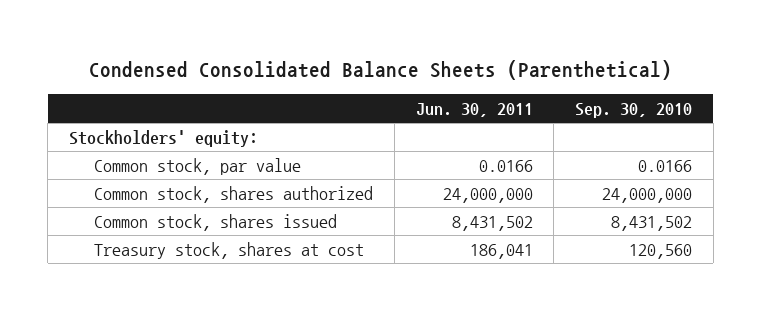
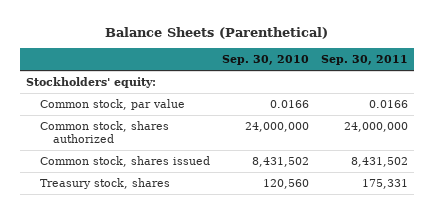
- Condensed Consolidated Balance Sheets (Parenthetical)
+ Balance Sheets (Parenthetical)
- | Jun. 30, 2011 | Sep. 30, 2010
+ | Sep. 30, 2010 | Sep. 30, 2011
- Treasury stock, shares at cost | 186,041 | 120,560
+ Treasury stock, shares | 120,560 | 175,331

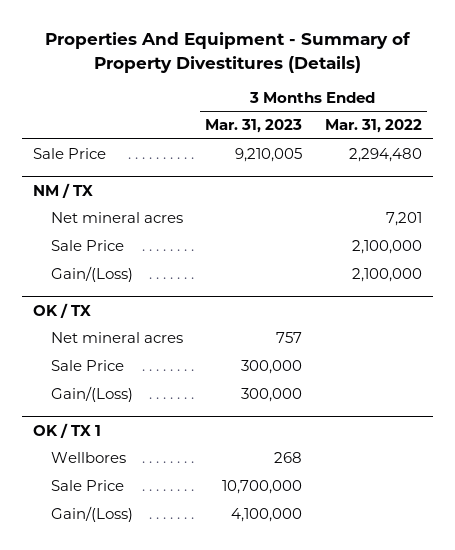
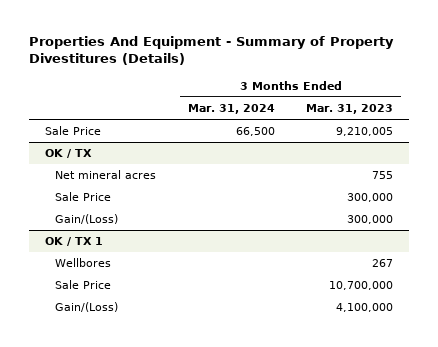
- | 3 Months Ended Mar. 31, 2023 | 3 Months Ended Mar. 31, 2022
+ | 3 Months Ended Mar. 31, 2024 | 3 Months Ended Mar. 31, 2023
- NM / TX
- Net mineral acres | | 7,201
- Sale Price | | 2,100,000
- Gain/(Loss) | | 2,100,000
@ OK / TX
- Net mineral acres | 757 |
+ Net mineral acres | | 755
@ OK / TX 1
- Wellbores | 268 |
+ Wellbores | | 267

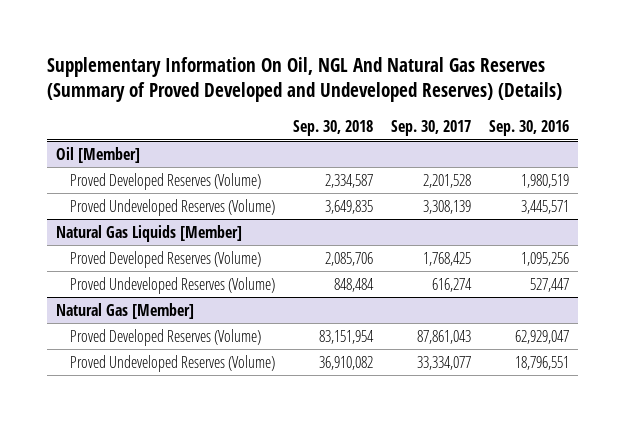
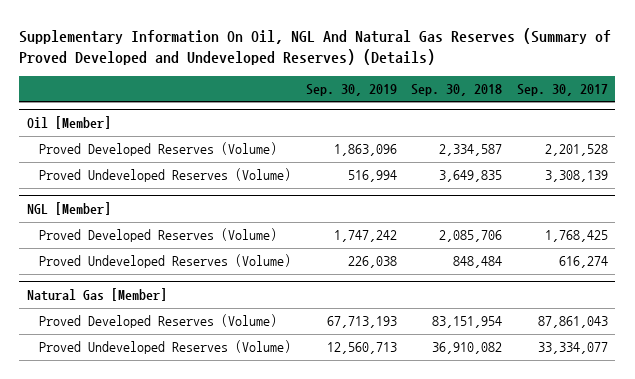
- | Sep. 30, 2018 | Sep. 30, 2017 | Sep. 30, 2016
+ | Sep. 30, 2019 | Sep. 30, 2018 | Sep. 30, 2017
- Natural Gas Liquids [Member]
+ NGL [Member]

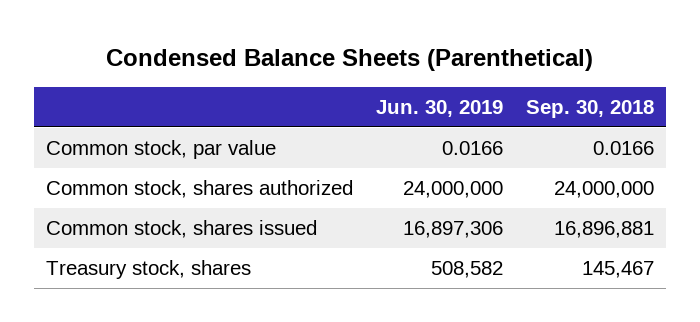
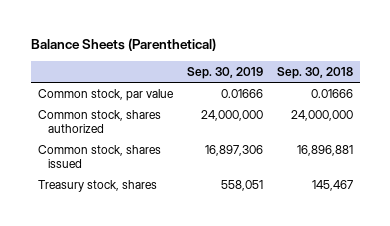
- Condensed Balance Sheets (Parenthetical)
+ Balance Sheets (Parenthetical)
- | Jun. 30, 2019 | Sep. 30, 2018
+ | Sep. 30, 2019 | Sep. 30, 2018
- Common stock, par value | 0.0166 | 0.0166
+ Common stock, par value | 0.01666 | 0.01666

